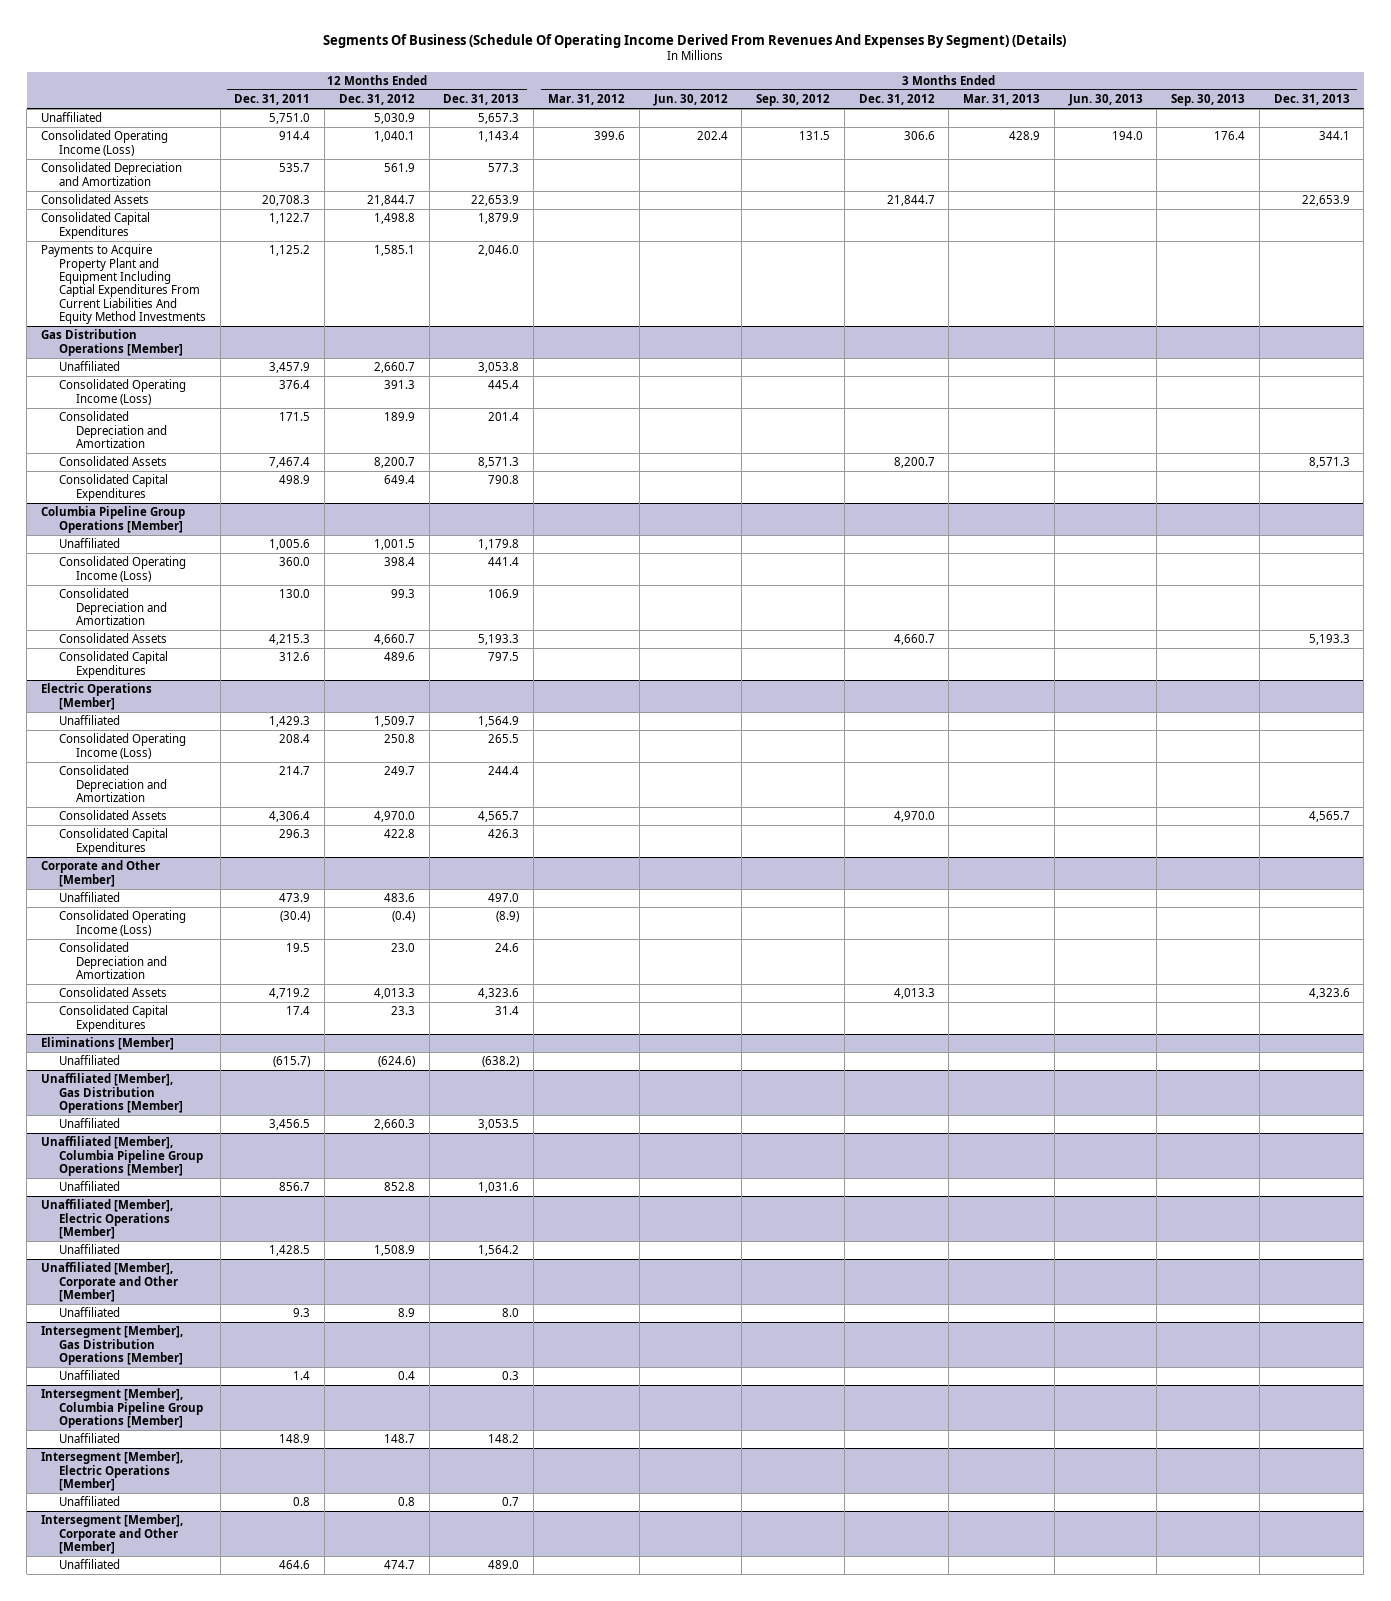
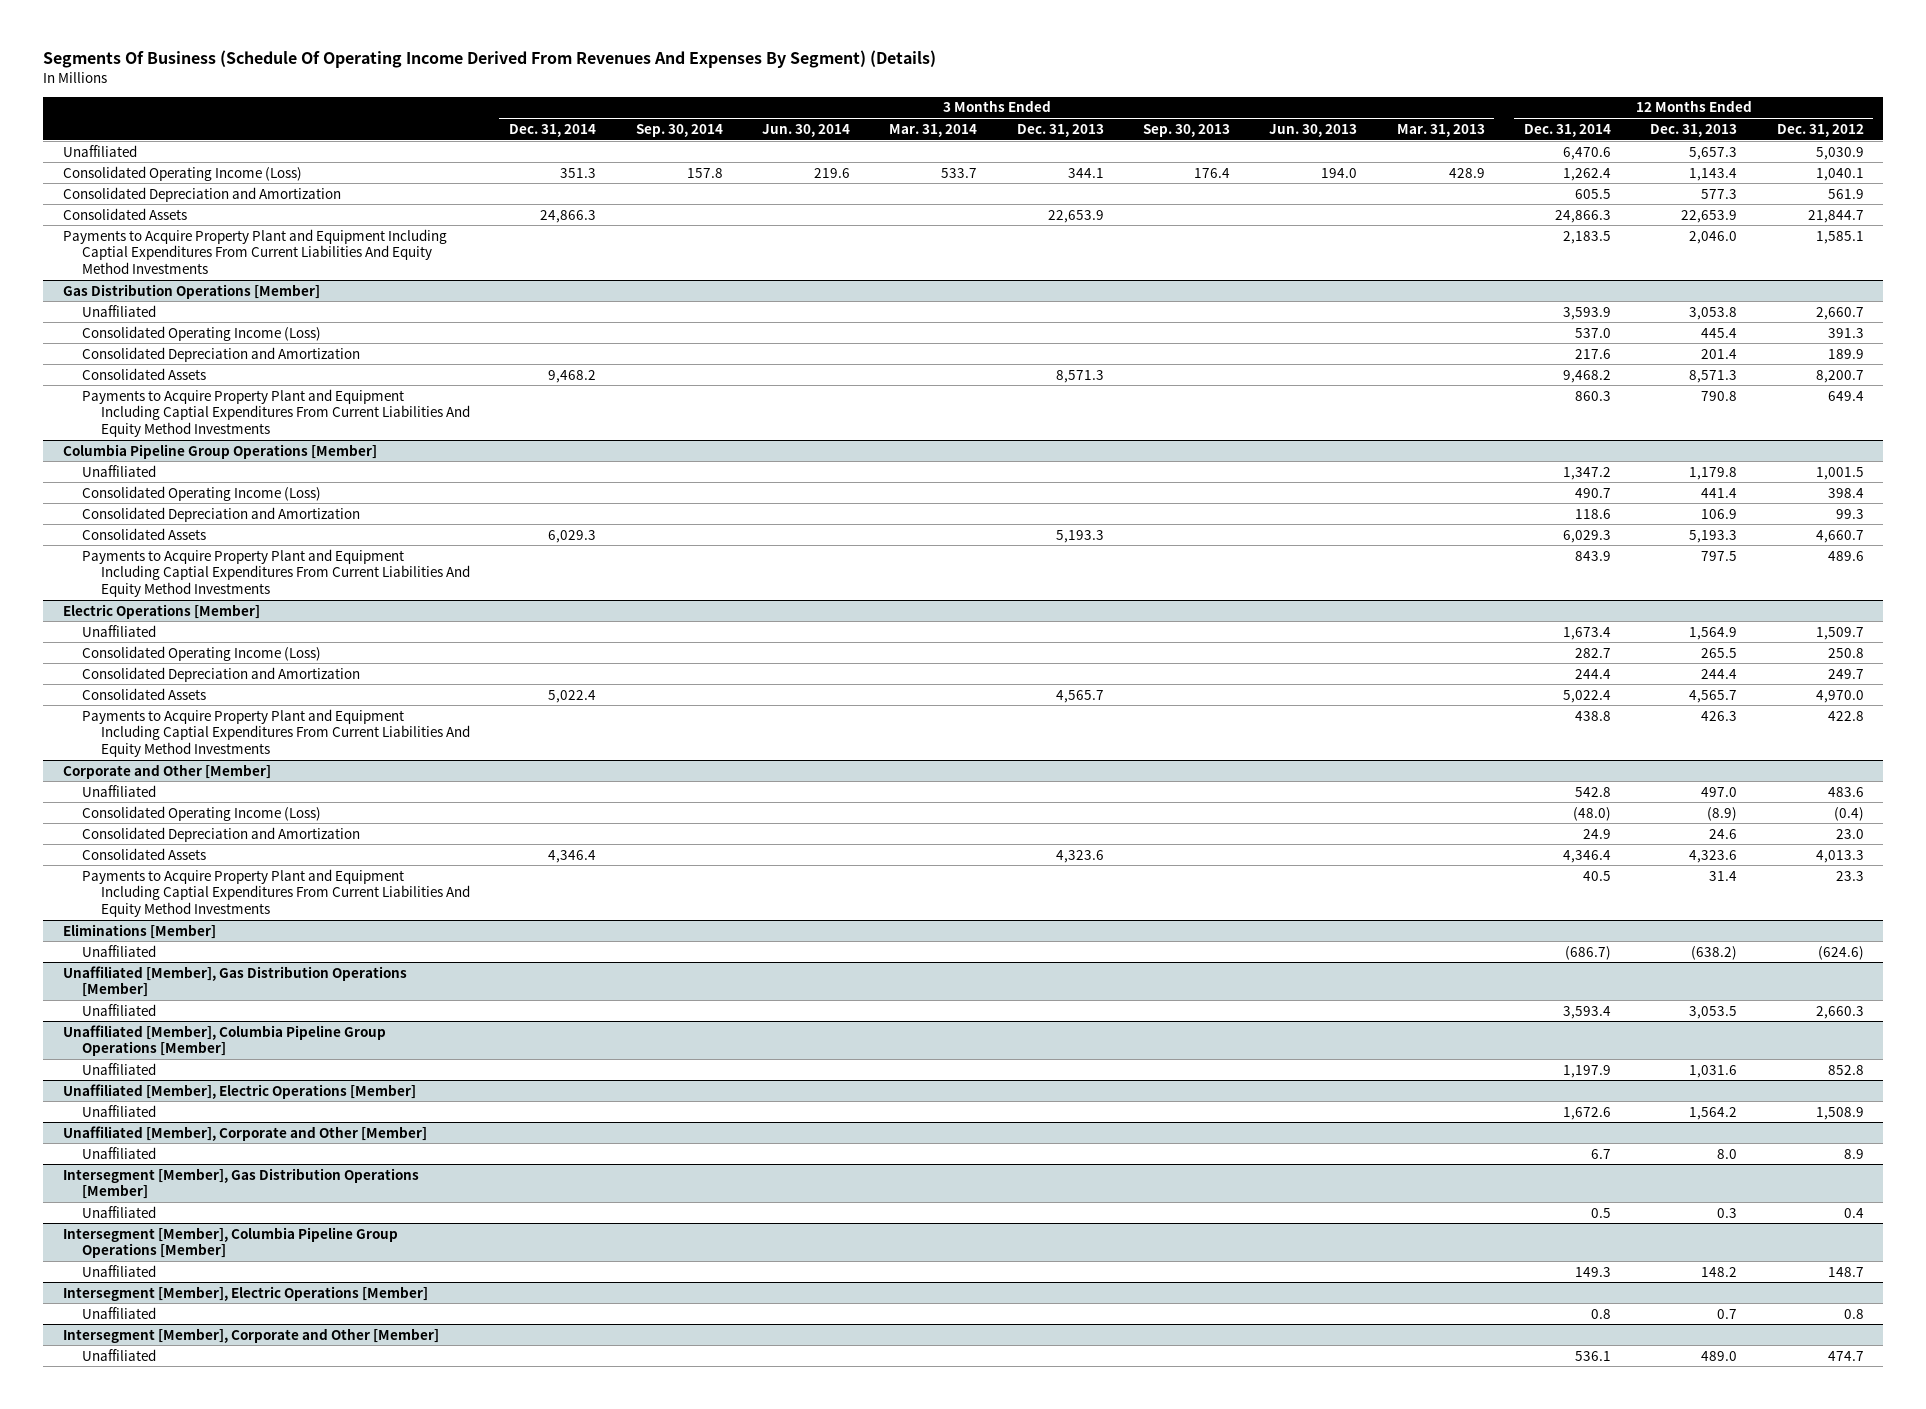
- | 12 Months Ended Dec. 31, 2011 | 12 Months Ended Dec. 31, 2012 | 12 Months Ended Dec. 31, 2013 | 3 Months Ended Mar. 31, 2012 | 3 Months Ended Jun. 30, 2012 | 3 Months Ended Sep. 30, 2012 | 3 Months Ended Dec. 31, 2012 | 3 Months Ended Mar. 31, 2013 | 3 Months Ended Jun. 30, 2013 | 3 Months Ended Sep. 30, 2013 | 3 Months Ended Dec. 31, 2013
+ | 3 Months Ended Dec. 31, 2014 | 3 Months Ended Sep. 30, 2014 | 3 Months Ended Jun. 30, 2014 | 3 Months Ended Mar. 31, 2014 | 3 Months Ended Dec. 31, 2013 | 3 Months Ended Sep. 30, 2013 | 3 Months Ended Jun. 30, 2013 | 3 Months Ended Mar. 31, 2013 | 12 Months Ended Dec. 31, 2014 | 12 Months Ended Dec. 31, 2013 | 12 Months Ended Dec. 31, 2012
- Consolidated Capital Expenditures | 1,122.7 | 1,498.8 | 1,879.9 | | | | | | | |
@ Gas Distribution Operations [Member]
- Consolidated Capital Expenditures | 498.9 | 649.4 | 790.8 | | | | | | | |
+ Payments to Acquire Property Plant and Equipment Including Captial Expenditures From Current Liabilities And Equity Method Investments | | | | | | | | | 860.3 | 790.8 | 649.4
@ Columbia Pipeline Group Operations [Member]
- Consolidated Capital Expenditures | 312.6 | 489.6 | 797.5 | | | | | | | |
+ Payments to Acquire Property Plant and Equipment Including Captial Expenditures From Current Liabilities And Equity Method Investments | | | | | | | | | 843.9 | 797.5 | 489.6
@ Electric Operations [Member]
- Consolidated Capital Expenditures | 296.3 | 422.8 | 426.3 | | | | | | | |
+ Payments to Acquire Property Plant and Equipment Including Captial Expenditures From Current Liabilities And Equity Method Investments | | | | | | | | | 438.8 | 426.3 | 422.8
@ Corporate and Other [Member]
- Consolidated Capital Expenditures | 17.4 | 23.3 | 31.4 | | | | | | | |
+ Payments to Acquire Property Plant and Equipment Including Captial Expenditures From Current Liabilities And Equity Method Investments | | | | | | | | | 40.5 | 31.4 | 23.3

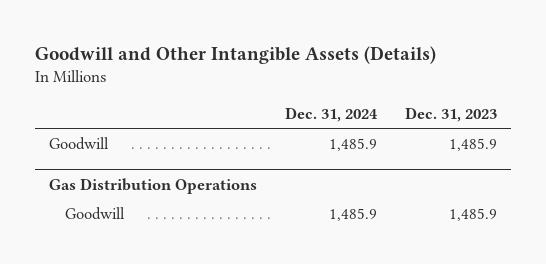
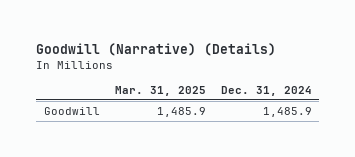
- Goodwill and Other Intangible Assets (Details)
+ Goodwill (Narrative) (Details)
- | Dec. 31, 2024 | Dec. 31, 2023
+ | Mar. 31, 2025 | Dec. 31, 2024
- Gas Distribution Operations
- Goodwill | 1,485.9 | 1,485.9

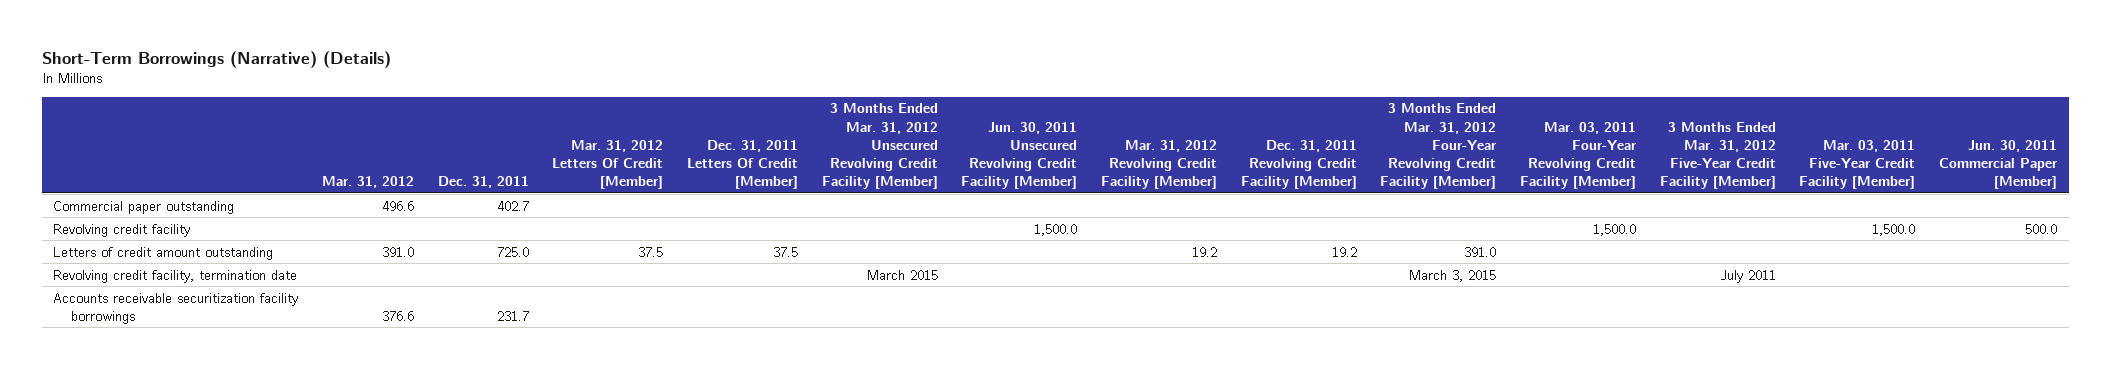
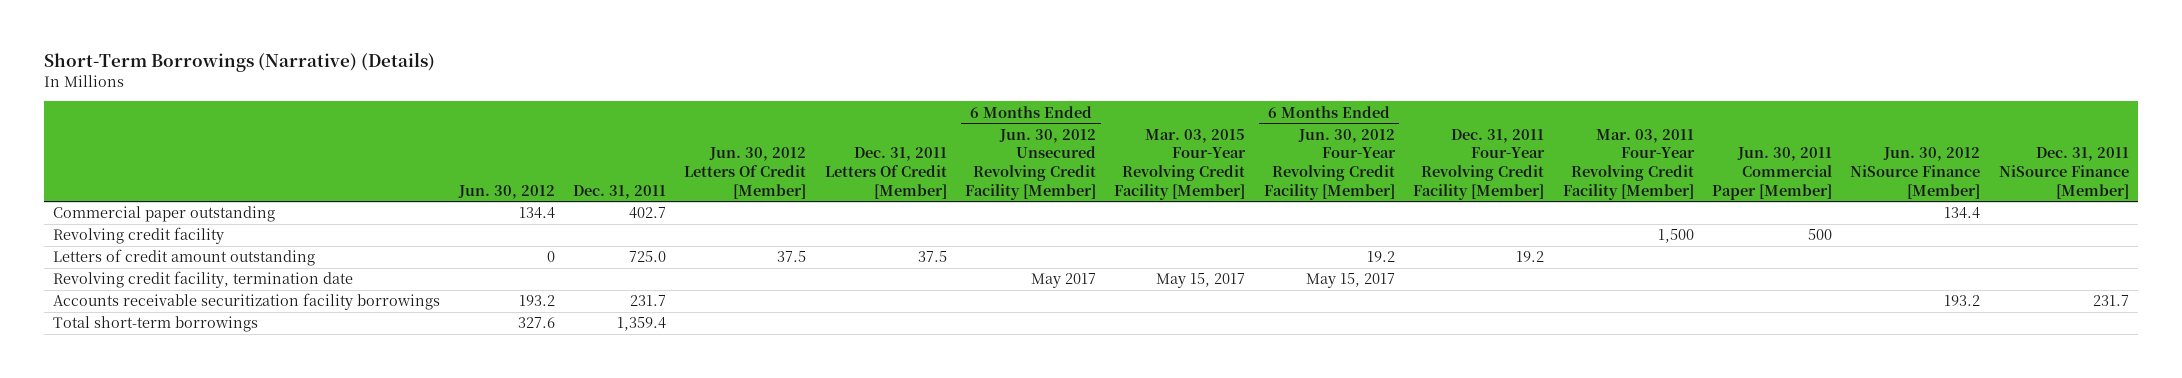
- | Mar. 31, 2012 | Dec. 31, 2011 | Mar. 31, 2012 Letters Of Credit [Member] | Dec. 31, 2011 Letters Of Credit [Member] | 3 Months Ended Mar. 31, 2012 Unsecured Revolving Credit Facility [Member] | Jun. 30, 2011 Unsecured Revolving Credit Facility [Member] | Mar. 31, 2012 Revolving Credit Facility [Member] | Dec. 31, 2011 Revolving Credit Facility [Member] | 3 Months Ended Mar. 31, 2012 Four-Year Revolving Credit Facility [Member] | Mar. 03, 2011 Four-Year Revolving Credit Facility [Member] | 3 Months Ended Mar. 31, 2012 Five-Year Credit Facility [Member] | Mar. 03, 2011 Five-Year Credit Facility [Member] | Jun. 30, 2011 Commercial Paper [Member]
+ | Jun. 30, 2012 | Dec. 31, 2011 | Jun. 30, 2012 Letters Of Credit [Member] | Dec. 31, 2011 Letters Of Credit [Member] | 6 Months Ended Jun. 30, 2012 Unsecured Revolving Credit Facility [Member] | Mar. 03, 2015 Four-Year Revolving Credit Facility [Member] | 6 Months Ended Jun. 30, 2012 Four-Year Revolving Credit Facility [Member] | Dec. 31, 2011 Four-Year Revolving Credit Facility [Member] | Mar. 03, 2011 Four-Year Revolving Credit Facility [Member] | Jun. 30, 2011 Commercial Paper [Member] | Jun. 30, 2012 NiSource Finance [Member] | Dec. 31, 2011 NiSource Finance [Member]
- Revolving credit facility | | | | | | 1,500.0 | | | | 1,500.0 | | 1,500.0 | 500.0
+ Revolving credit facility | | | | | | | | | 1,500 | 500 | |
+ Total short-term borrowings | 327.6 | 1,359.4 | | | | | | | | | |

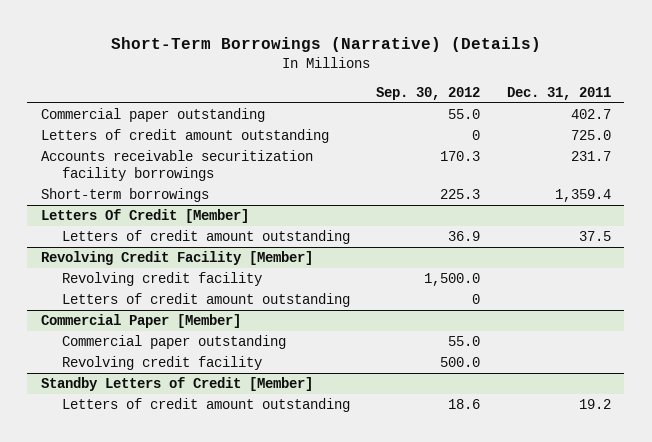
- | Jun. 30, 2012 | Dec. 31, 2011 | Jun. 30, 2012 Letters Of Credit [Member] | Dec. 31, 2011 Letters Of Credit [Member] | 6 Months Ended Jun. 30, 2012 Unsecured Revolving Credit Facility [Member] | Mar. 03, 2015 Four-Year Revolving Credit Facility [Member] | 6 Months Ended Jun. 30, 2012 Four-Year Revolving Credit Facility [Member] | Dec. 31, 2011 Four-Year Revolving Credit Facility [Member] | Mar. 03, 2011 Four-Year Revolving Credit Facility [Member] | Jun. 30, 2011 Commercial Paper [Member] | Jun. 30, 2012 NiSource Finance [Member] | Dec. 31, 2011 NiSource Finance [Member]
+ | Sep. 30, 2012 | Dec. 31, 2011
- Revolving credit facility | | | | | | | | | 1,500 | 500 | |
- Revolving credit facility, termination date | | | | | May 2017 | May 15, 2017 | May 15, 2017 | | | | |
- Total short-term borrowings | 327.6 | 1,359.4 | | | | | | | | | |
+ Short-term borrowings | 225.3 | 1,359.4
+ Letters Of Credit [Member]
+ Letters of credit amount outstanding | 36.9 | 37.5
+ Revolving Credit Facility [Member]
+ Revolving credit facility | 1,500.0 |
+ Letters of credit amount outstanding | 0 |
+ Commercial Paper [Member]
+ Commercial paper outstanding | 55.0 |
+ Revolving credit facility | 500.0 |
+ Standby Letters of Credit [Member]
+ Letters of credit amount outstanding | 18.6 | 19.2

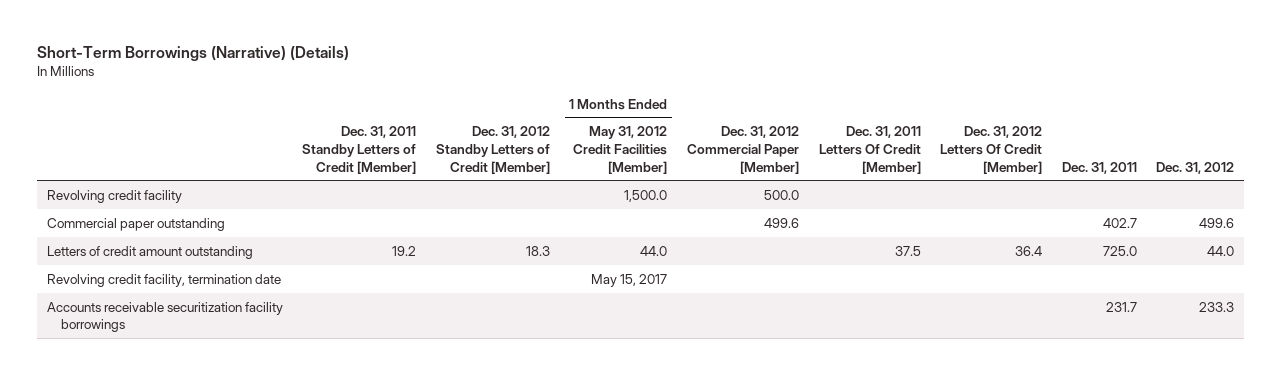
- | Sep. 30, 2012 | Dec. 31, 2011
+ | Dec. 31, 2011 Standby Letters of Credit [Member] | Dec. 31, 2012 Standby Letters of Credit [Member] | 1 Months Ended May 31, 2012 Credit Facilities [Member] | Dec. 31, 2012 Commercial Paper [Member] | Dec. 31, 2011 Letters Of Credit [Member] | Dec. 31, 2012 Letters Of Credit [Member] | Dec. 31, 2011 | Dec. 31, 2012
+ Revolving credit facility | | | 1,500.0 | 500.0 | | | |
+ Revolving credit facility, termination date | | | May 15, 2017 | | | | |
- Short-term borrowings | 225.3 | 1,359.4
- Letters Of Credit [Member]
- Letters of credit amount outstanding | 36.9 | 37.5
- Revolving Credit Facility [Member]
- Revolving credit facility | 1,500.0 |
- Letters of credit amount outstanding | 0 |
- Commercial Paper [Member]
- Commercial paper outstanding | 55.0 |
- Revolving credit facility | 500.0 |
- Standby Letters of Credit [Member]
- Letters of credit amount outstanding | 18.6 | 19.2

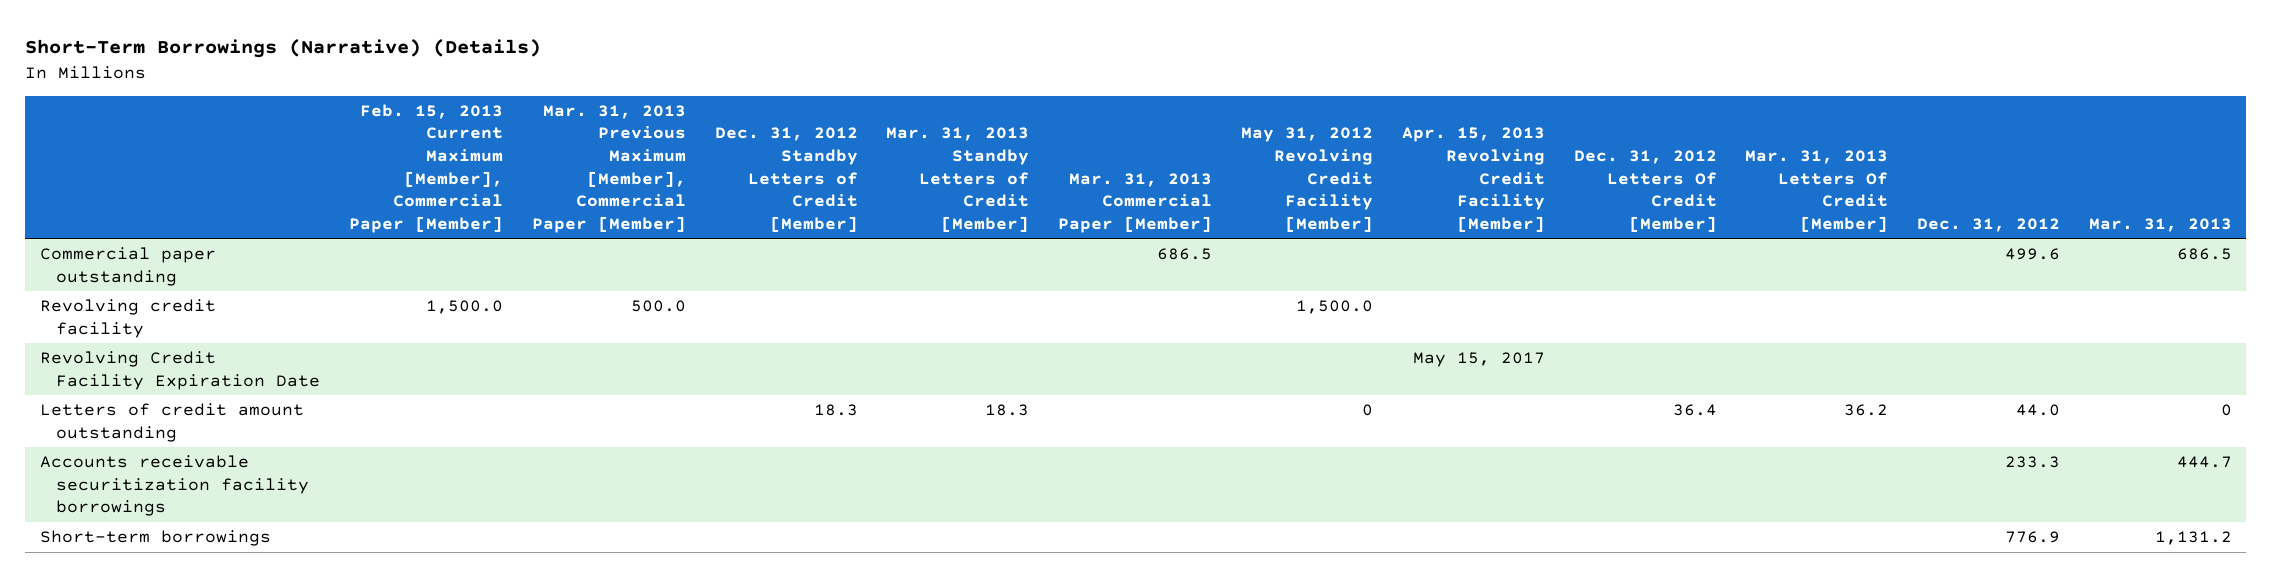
- | Dec. 31, 2011 Standby Letters of Credit [Member] | Dec. 31, 2012 Standby Letters of Credit [Member] | 1 Months Ended May 31, 2012 Credit Facilities [Member] | Dec. 31, 2012 Commercial Paper [Member] | Dec. 31, 2011 Letters Of Credit [Member] | Dec. 31, 2012 Letters Of Credit [Member] | Dec. 31, 2011 | Dec. 31, 2012
+ | Feb. 15, 2013 Current Maximum [Member], Commercial Paper [Member] | Mar. 31, 2013 Previous Maximum [Member], Commercial Paper [Member] | Dec. 31, 2012 Standby Letters of Credit [Member] | Mar. 31, 2013 Standby Letters of Credit [Member] | Mar. 31, 2013 Commercial Paper [Member] | May 31, 2012 Revolving Credit Facility [Member] | Apr. 15, 2013 Revolving Credit Facility [Member] | Dec. 31, 2012 Letters Of Credit [Member] | Mar. 31, 2013 Letters Of Credit [Member] | Dec. 31, 2012 | Mar. 31, 2013
moved down: Revolving credit facility | 1,500.0 | 500.0 | | | | 1,500.0 | | | | |
+ Revolving Credit Facility Expiration Date | | | | | | | May 15, 2017 | | | |
- Revolving credit facility, termination date | | | May 15, 2017 | | | | |
+ Short-term borrowings | | | | | | | | | | 776.9 | 1,131.2

